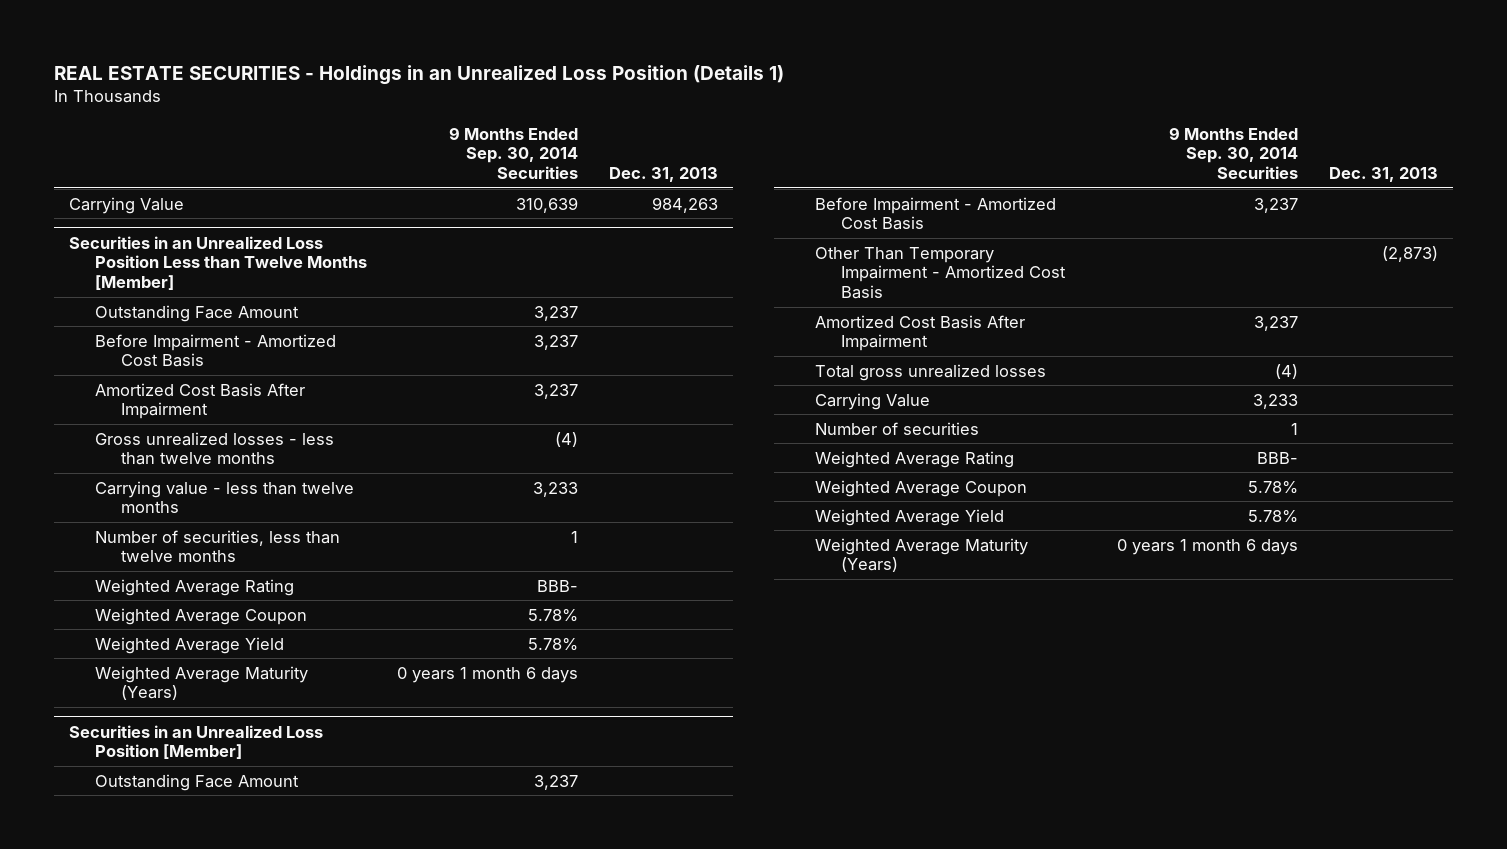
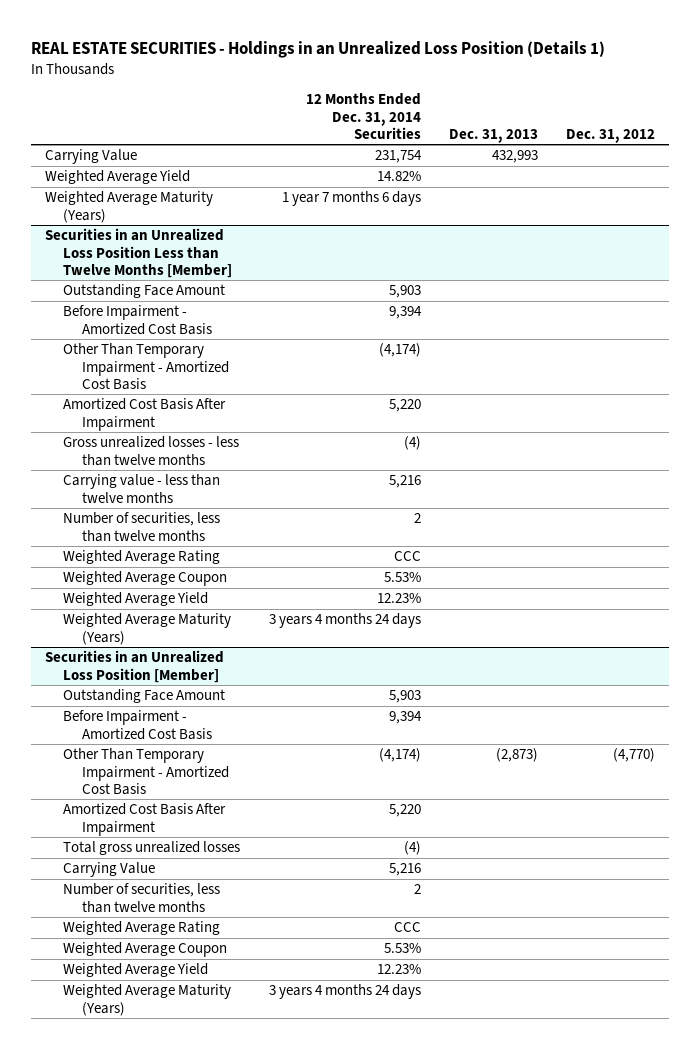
- | 9 Months Ended Sep. 30, 2014 Securities | Dec. 31, 2013
+ | 12 Months Ended Dec. 31, 2014 Securities | Dec. 31, 2013 | Dec. 31, 2012
- Carrying Value | 310,639 | 984,263
+ Carrying Value | 231,754 | 432,993 |
+ Weighted Average Yield | 14.82% | |
+ Weighted Average Maturity (Years) | 1 year 7 months 6 days | |
@ Securities in an Unrealized Loss Position Less than Twelve Months [Member]
+ Other Than Temporary Impairment - Amortized Cost Basis | (4,174) | |
@ Securities in an Unrealized Loss Position [Member]
- Number of securities | 1 |
+ Number of securities, less than twelve months | 2 | |

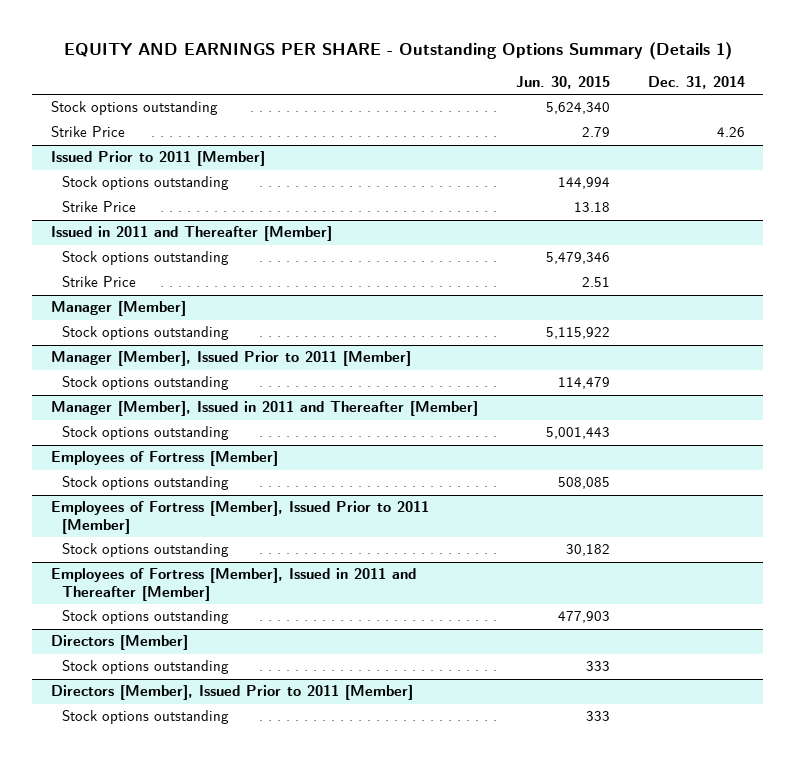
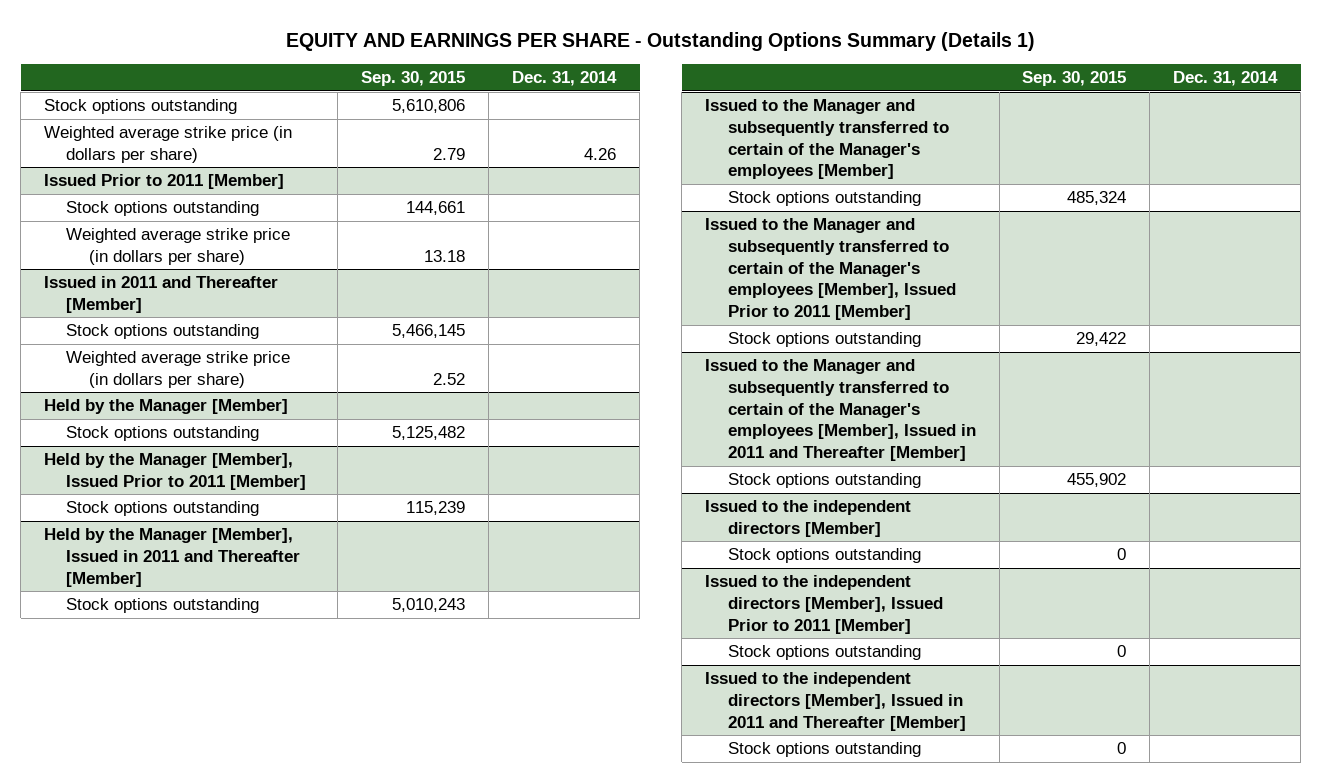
- | Jun. 30, 2015 | Dec. 31, 2014
+ | Sep. 30, 2015 | Dec. 31, 2014
- Strike Price | 2.79 | 4.26
+ Weighted average strike price (in dollars per share) | 2.79 | 4.26
@ Issued Prior to 2011 [Member]
- Strike Price | 13.18 |
+ Weighted average strike price (in dollars per share) | 13.18 |
@ Issued in 2011 and Thereafter [Member]
- Strike Price | 2.51 |
- Manager [Member]
@ Issued in 2011 and Thereafter [Member]
+ Weighted average strike price (in dollars per share) | 2.52 |
+ Held by the Manager [Member]
- Manager [Member], Issued Prior to 2011 [Member]
+ Held by the Manager [Member], Issued Prior to 2011 [Member]
- Manager [Member], Issued in 2011 and Thereafter [Member]
+ Held by the Manager [Member], Issued in 2011 and Thereafter [Member]
- Employees of Fortress [Member]
+ Issued to the Manager and subsequently transferred to certain of the Manager's employees [Member]
- Employees of Fortress [Member], Issued Prior to 2011 [Member]
- Stock options outstanding | 30,182 |
- Employees of Fortress [Member], Issued in 2011 and Thereafter [Member]
- Stock options outstanding | 477,903 |
- Directors [Member]
+ Issued to the Manager and subsequently transferred to certain of the Manager's employees [Member], Issued Prior to 2011 [Member]
+ Stock options outstanding | 29,422 |
+ Issued to the Manager and subsequently transferred to certain of the Manager's employees [Member], Issued in 2011 and Thereafter [Member]
+ Stock options outstanding | 455,902 |
+ Issued to the independent directors [Member]
- Directors [Member], Issued Prior to 2011 [Member]
+ Issued to the independent directors [Member], Issued Prior to 2011 [Member]
+ Issued to the independent directors [Member], Issued in 2011 and Thereafter [Member]
+ Stock options outstanding | 0 |

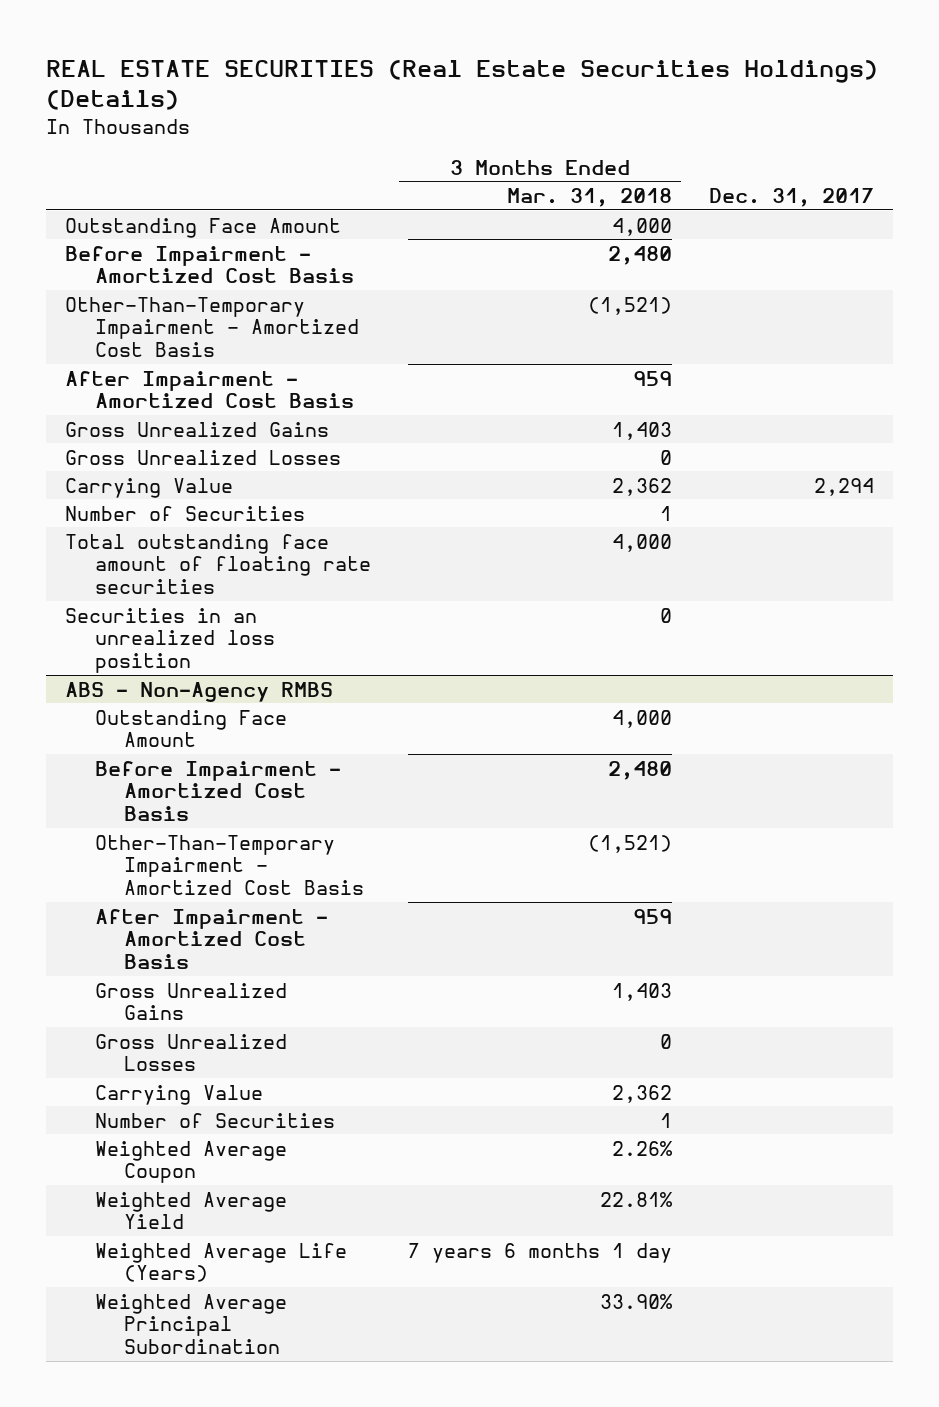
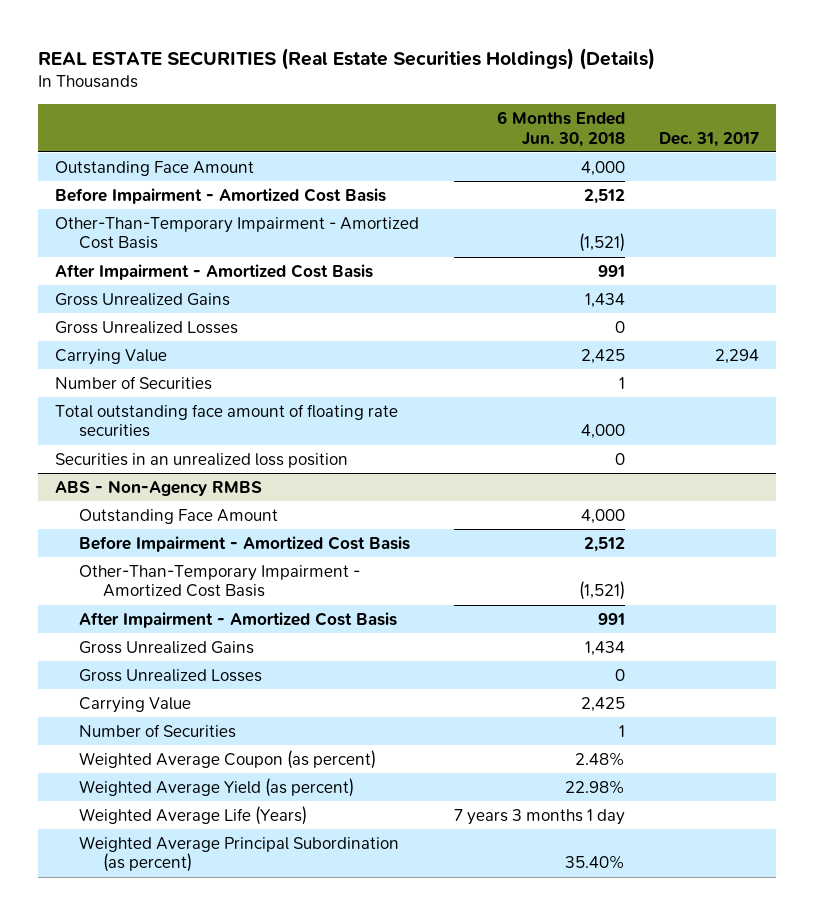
- | 3 Months Ended Mar. 31, 2018 | Dec. 31, 2017
+ | 6 Months Ended Jun. 30, 2018 | Dec. 31, 2017
@ ABS - Non-Agency RMBS
- Weighted Average Coupon | 2.26% |
- Weighted Average Yield | 22.81% |
+ Weighted Average Coupon (as percent) | 2.48% |
+ Weighted Average Yield (as percent) | 22.98% |
- Weighted Average Principal Subordination | 33.90% |
+ Weighted Average Principal Subordination (as percent) | 35.40% |

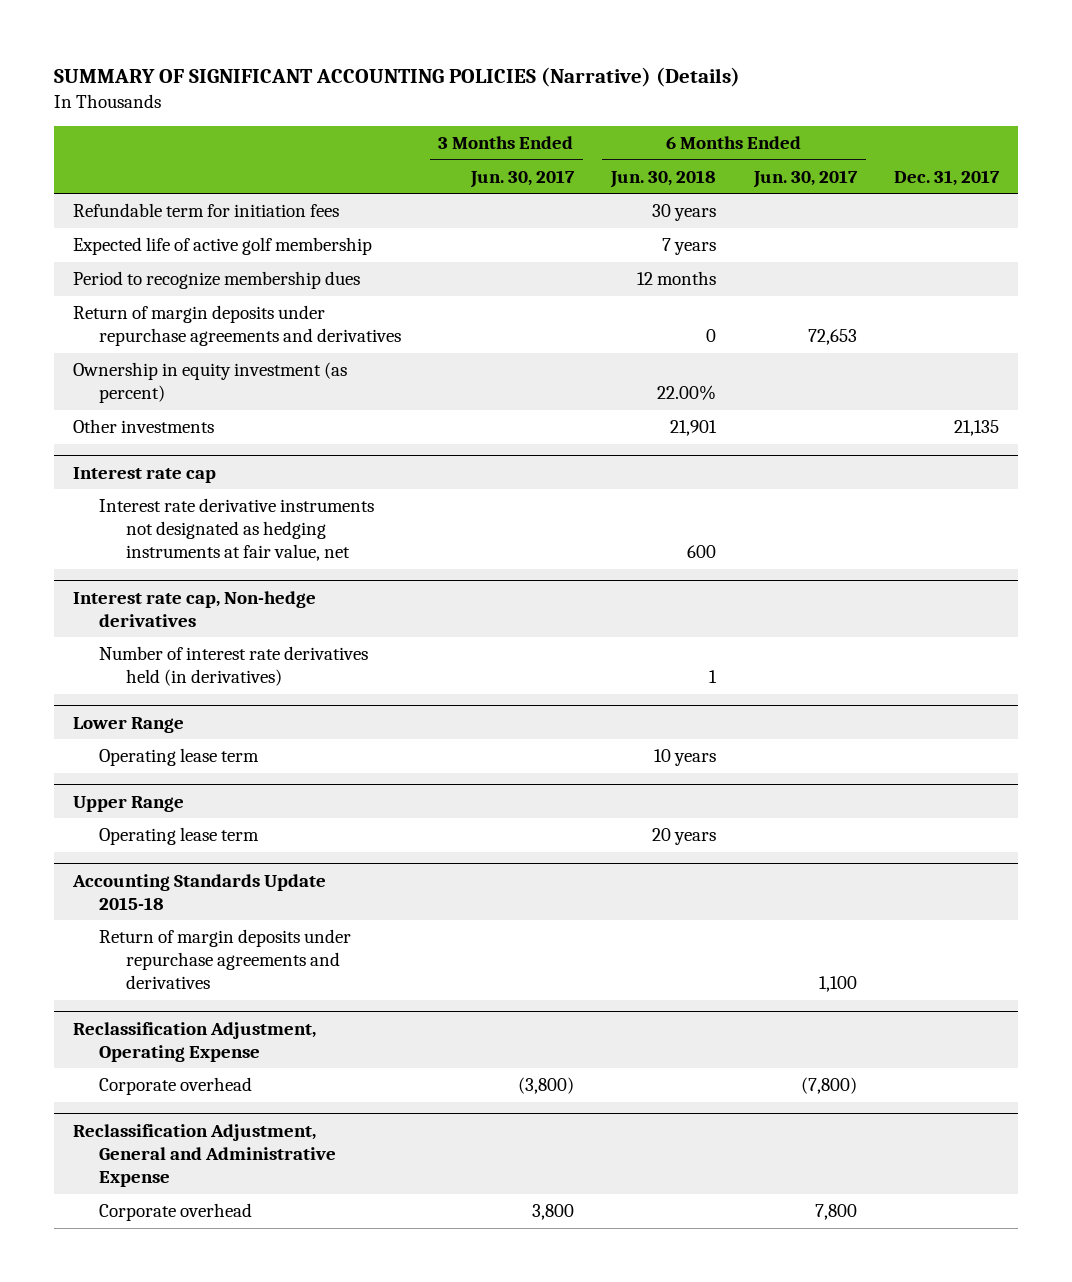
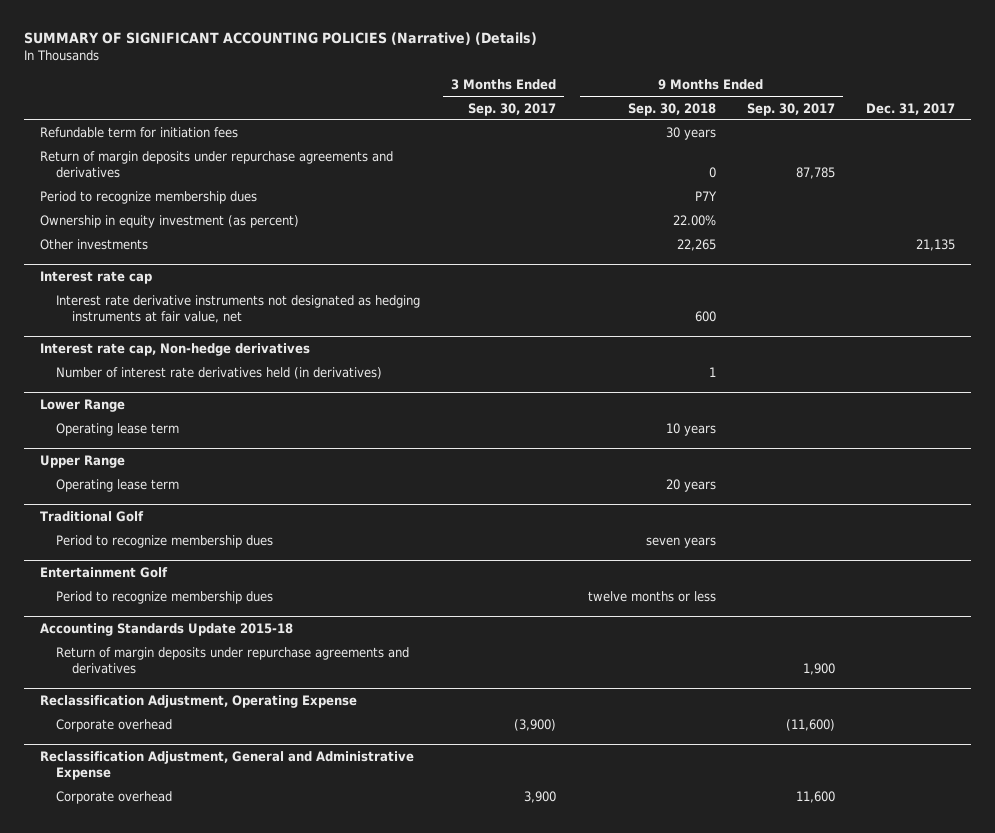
- | 3 Months Ended Jun. 30, 2017 | 6 Months Ended Jun. 30, 2018 | 6 Months Ended Jun. 30, 2017 | Dec. 31, 2017
+ | 3 Months Ended Sep. 30, 2017 | 9 Months Ended Sep. 30, 2018 | 9 Months Ended Sep. 30, 2017 | Dec. 31, 2017
- Expected life of active golf membership | | 7 years | |
moved down: Period to recognize membership dues | | P7Y | |
+ Traditional Golf
+ Period to recognize membership dues | | seven years | |
+ Entertainment Golf
+ Period to recognize membership dues | | twelve months or less | |

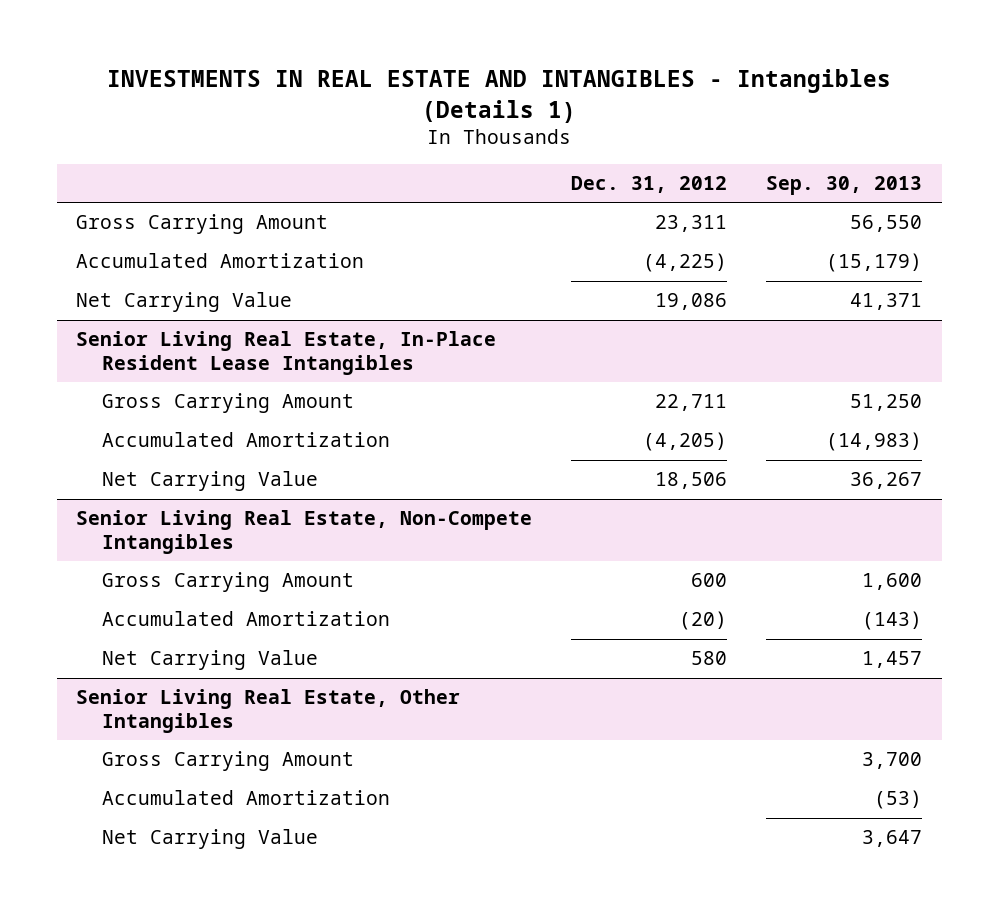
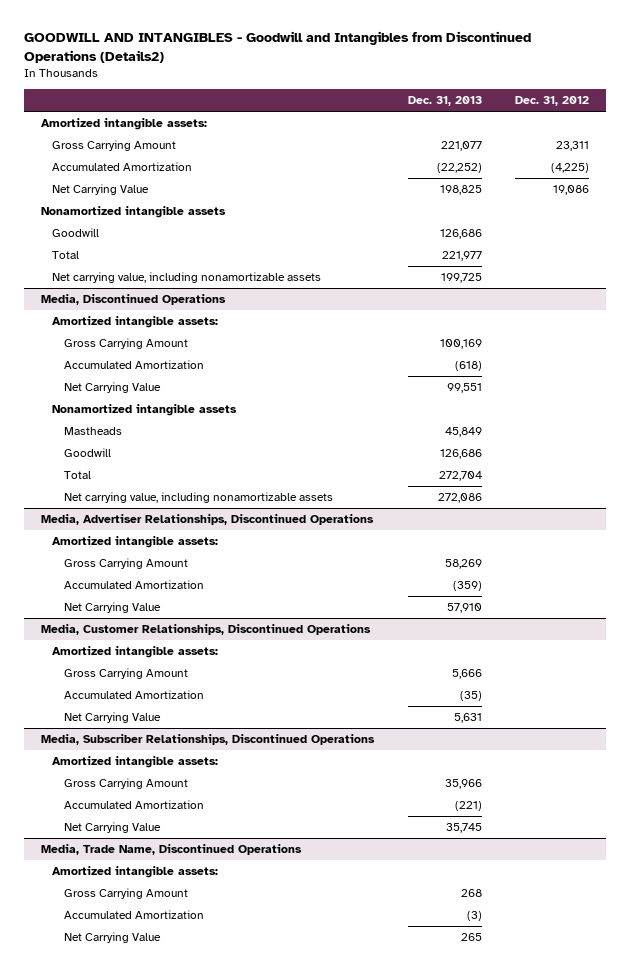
- INVESTMENTS IN REAL ESTATE AND INTANGIBLES - Intangibles (Details 1)
+ GOODWILL AND INTANGIBLES - Goodwill and Intangibles from Discontinued Operations (Details2)
- | Dec. 31, 2012 | Sep. 30, 2013
+ | Dec. 31, 2013 | Dec. 31, 2012
+ Amortized intangible assets:
- Senior Living Real Estate, In-Place Resident Lease Intangibles
- Gross Carrying Amount | 22,711 | 51,250
- Accumulated Amortization | (4,205) | (14,983)
- Net Carrying Value | 18,506 | 36,267
- Senior Living Real Estate, Non-Compete Intangibles
- Gross Carrying Amount | 600 | 1,600
- Accumulated Amortization | (20) | (143)
- Net Carrying Value | 580 | 1,457
- Senior Living Real Estate, Other Intangibles
- Gross Carrying Amount | | 3,700
- Accumulated Amortization | | (53)
- Net Carrying Value | | 3,647
+ Nonamortized intangible assets
+ Goodwill | 126,686 |
+ Total | 221,977 |
+ Net carrying value, including nonamortizable assets | 199,725 |
+ Media, Discontinued Operations
+ Amortized intangible assets:
+ Gross Carrying Amount | 100,169 |
+ Accumulated Amortization | (618) |
+ Net Carrying Value | 99,551 |
+ Nonamortized intangible assets
+ Mastheads | 45,849 |
+ Goodwill | 126,686 |
+ Total | 272,704 |
+ Net carrying value, including nonamortizable assets | 272,086 |
+ Media, Advertiser Relationships, Discontinued Operations
+ Amortized intangible assets:
+ Gross Carrying Amount | 58,269 |
+ Accumulated Amortization | (359) |
+ Net Carrying Value | 57,910 |
+ Media, Customer Relationships, Discontinued Operations
+ Amortized intangible assets:
+ Gross Carrying Amount | 5,666 |
+ Accumulated Amortization | (35) |
+ Net Carrying Value | 5,631 |
+ Media, Subscriber Relationships, Discontinued Operations
+ Amortized intangible assets:
+ Gross Carrying Amount | 35,966 |
+ Accumulated Amortization | (221) |
+ Net Carrying Value | 35,745 |
+ Media, Trade Name, Discontinued Operations
+ Amortized intangible assets:
+ Gross Carrying Amount | 268 |
+ Accumulated Amortization | (3) |
+ Net Carrying Value | 265 |

